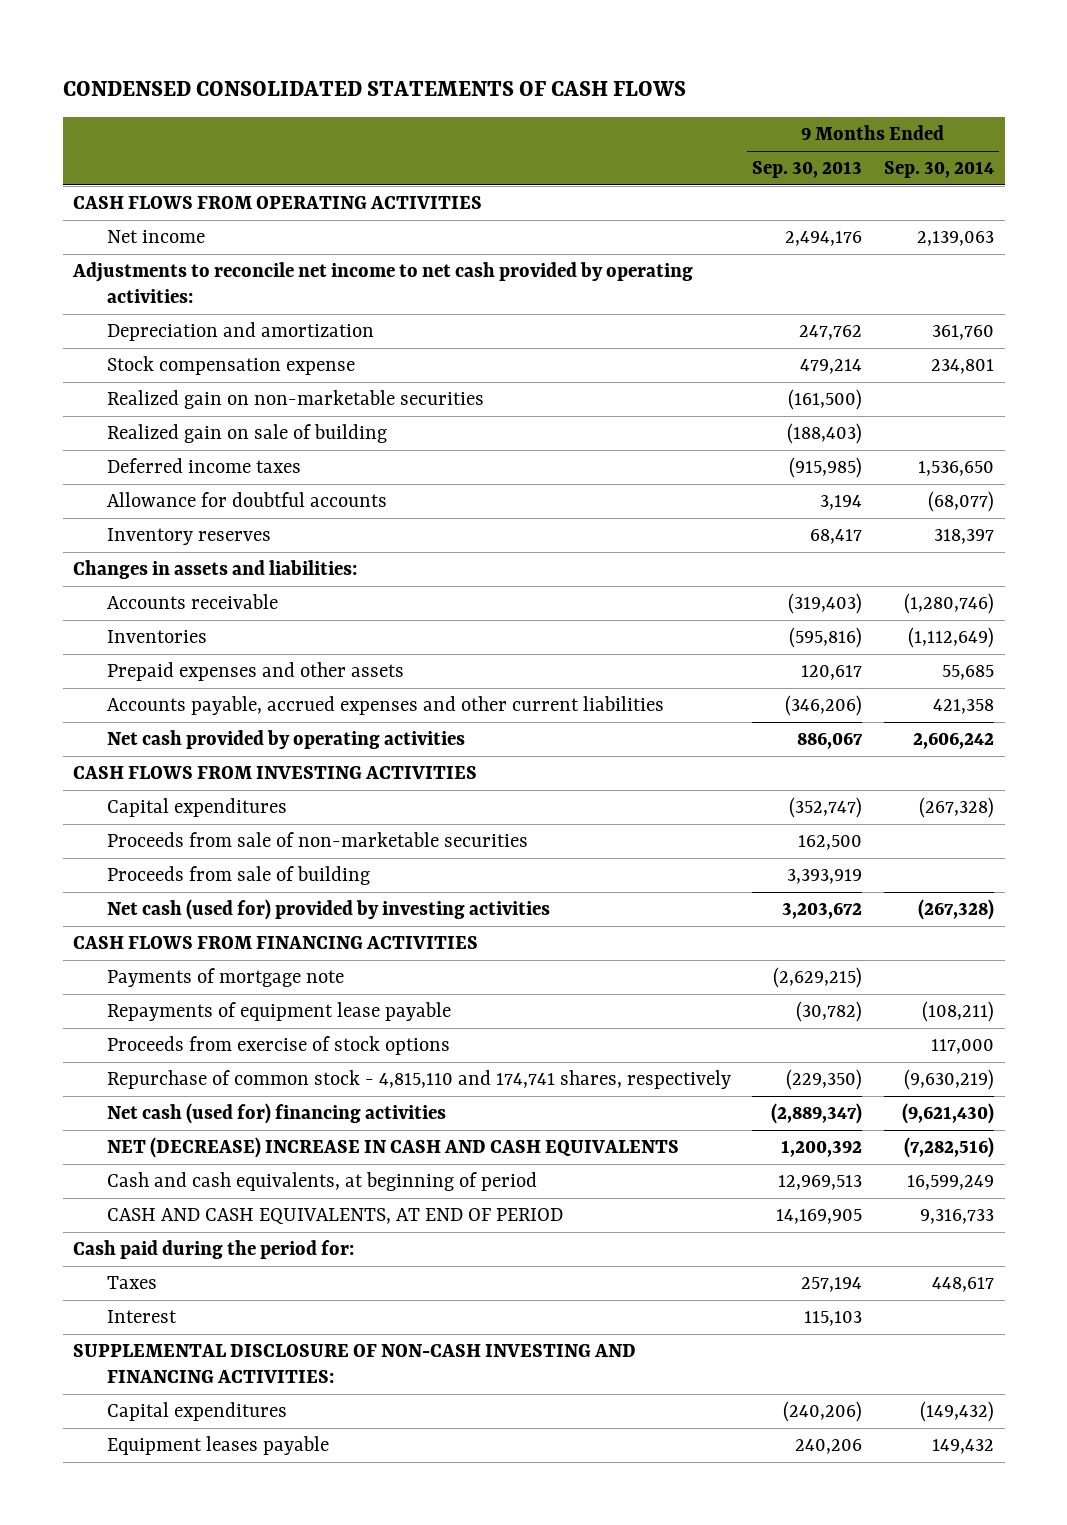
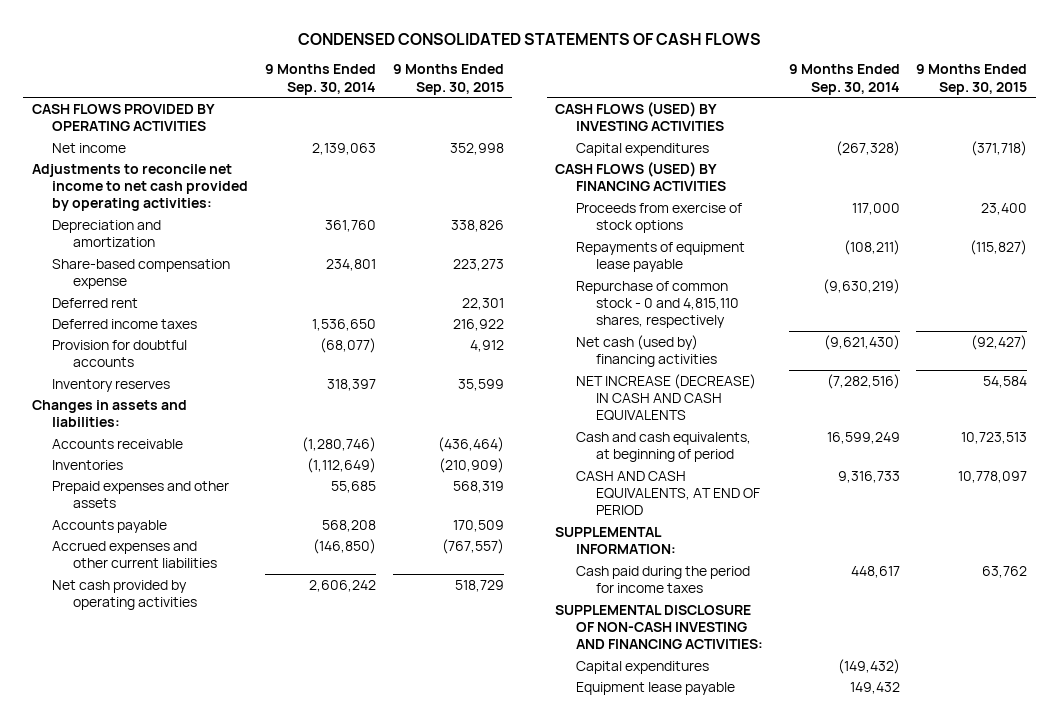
- | 9 Months Ended Sep. 30, 2013 | 9 Months Ended Sep. 30, 2014
+ | 9 Months Ended Sep. 30, 2014 | 9 Months Ended Sep. 30, 2015
- CASH FLOWS FROM OPERATING ACTIVITIES
+ CASH FLOWS PROVIDED BY OPERATING ACTIVITIES
- Stock compensation expense | 479,214 | 234,801
- Realized gain on non-marketable securities | (161,500) |
- Realized gain on sale of building | (188,403) |
+ Share-based compensation expense | 234,801 | 223,273
+ Deferred rent | | 22,301
- Allowance for doubtful accounts | 3,194 | (68,077)
+ Provision for doubtful accounts | (68,077) | 4,912
- Accounts payable, accrued expenses and other current liabilities | (346,206) | 421,358
+ Accounts payable | 568,208 | 170,509
+ Accrued expenses and other current liabilities | (146,850) | (767,557)
- CASH FLOWS FROM INVESTING ACTIVITIES
+ CASH FLOWS (USED) BY INVESTING ACTIVITIES
- Proceeds from sale of non-marketable securities | 162,500 |
- Proceeds from sale of building | 3,393,919 |
- Net cash (used for) provided by investing activities | 3,203,672 | (267,328)
- CASH FLOWS FROM FINANCING ACTIVITIES
- Payments of mortgage note | (2,629,215) |
+ CASH FLOWS (USED) BY FINANCING ACTIVITIES
- Repurchase of common stock - 4,815,110 and 174,741 shares, respectively | (229,350) | (9,630,219)
- Net cash (used for) financing activities | (2,889,347) | (9,621,430)
- NET (DECREASE) INCREASE IN CASH AND CASH EQUIVALENTS | 1,200,392 | (7,282,516)
moved down: Repayments of equipment lease payable | (108,211) | (115,827)
+ Repurchase of common stock - 0 and 4,815,110 shares, respectively | (9,630,219) |
+ Net cash (used by) financing activities | (9,621,430) | (92,427)
+ NET INCREASE (DECREASE) IN CASH AND CASH EQUIVALENTS | (7,282,516) | 54,584
- Cash paid during the period for:
- Taxes | 257,194 | 448,617
- Interest | 115,103 |
+ SUPPLEMENTAL INFORMATION:
+ Cash paid during the period for income taxes | 448,617 | 63,762
- Equipment leases payable | 240,206 | 149,432
+ Equipment lease payable | 149,432 |

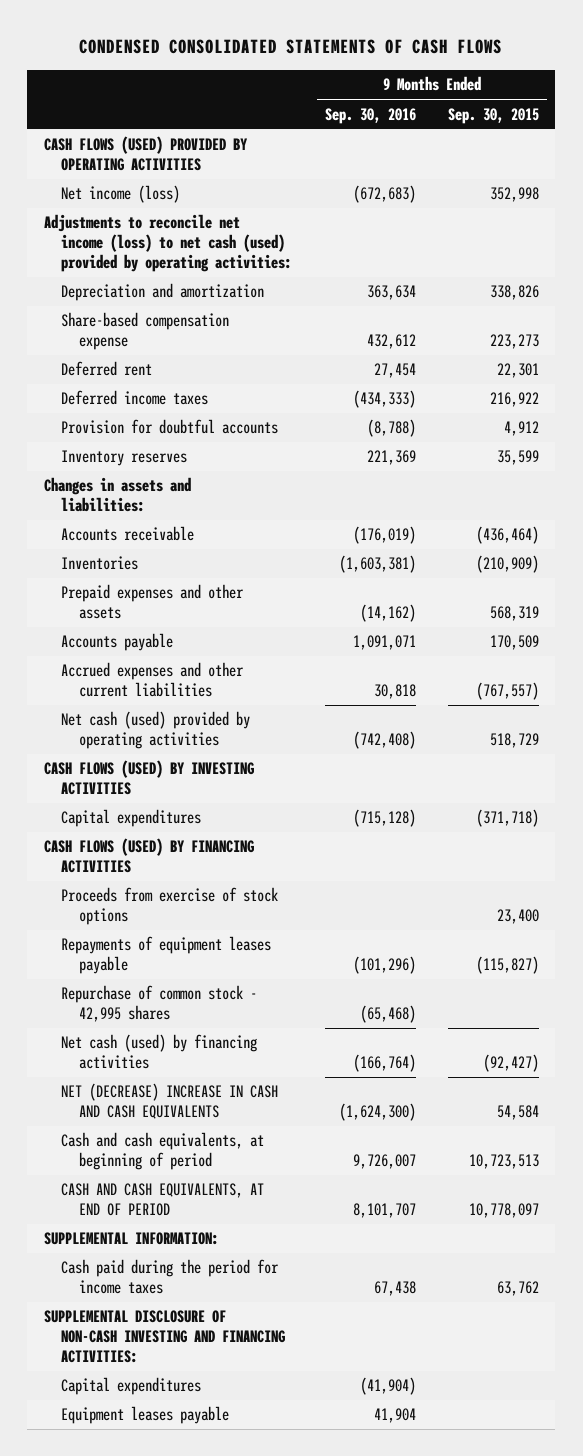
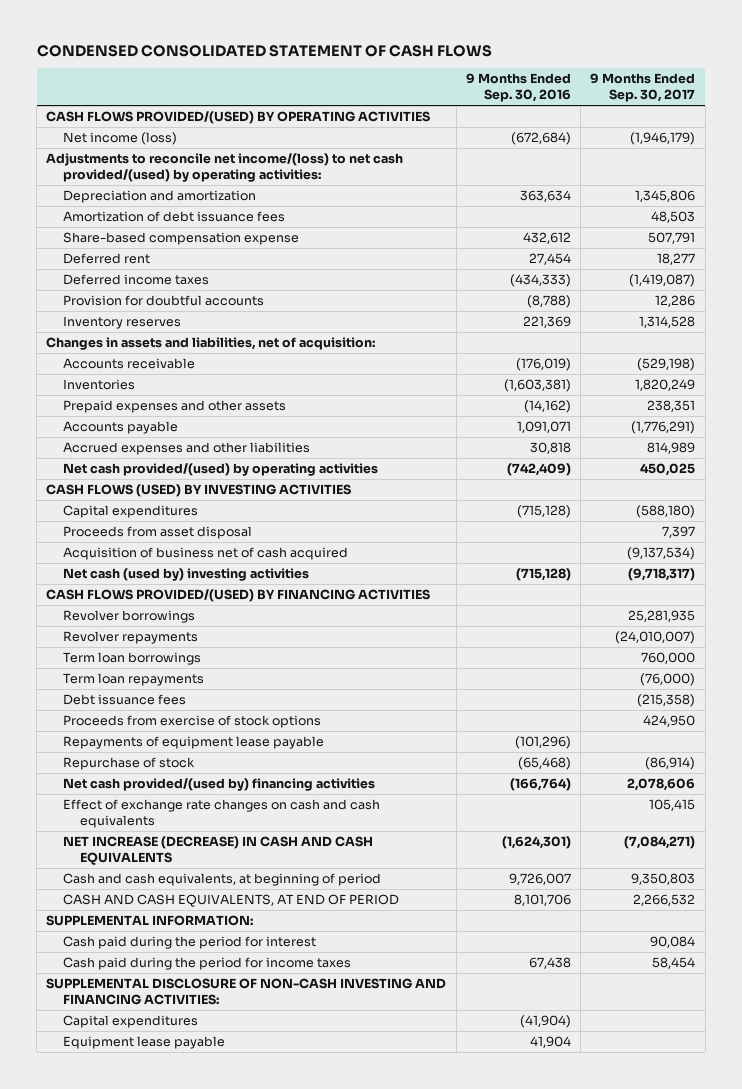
- CONDENSED CONSOLIDATED STATEMENTS OF CASH FLOWS
+ CONDENSED CONSOLIDATED STATEMENT OF CASH FLOWS
- | 9 Months Ended Sep. 30, 2016 | 9 Months Ended Sep. 30, 2015
+ | 9 Months Ended Sep. 30, 2016 | 9 Months Ended Sep. 30, 2017
- CASH FLOWS (USED) PROVIDED BY OPERATING ACTIVITIES
- Net income (loss) | (672,683) | 352,998
- Adjustments to reconcile net income (loss) to net cash (used) provided by operating activities:
+ CASH FLOWS PROVIDED/(USED) BY OPERATING ACTIVITIES
+ Net income (loss) | (672,684) | (1,946,179)
+ Adjustments to reconcile net income/(loss) to net cash provided/(used) by operating activities:
+ Amortization of debt issuance fees | | 48,503
- Changes in assets and liabilities:
+ Changes in assets and liabilities, net of acquisition:
- Accrued expenses and other current liabilities | 30,818 | (767,557)
- Net cash (used) provided by operating activities | (742,408) | 518,729
+ Accrued expenses and other liabilities | 30,818 | 814,989
+ Net cash provided/(used) by operating activities | (742,409) | 450,025
- CASH FLOWS (USED) BY FINANCING ACTIVITIES
+ Proceeds from asset disposal | | 7,397
+ Acquisition of business net of cash acquired | | (9,137,534)
+ Net cash (used by) investing activities | (715,128) | (9,718,317)
+ CASH FLOWS PROVIDED/(USED) BY FINANCING ACTIVITIES
+ Revolver borrowings | | 25,281,935
+ Revolver repayments | | (24,010,007)
+ Term loan borrowings | | 760,000
+ Term loan repayments | | (76,000)
+ Debt issuance fees | | (215,358)
- Repayments of equipment leases payable | (101,296) | (115,827)
- Repurchase of common stock - 42,995 shares | (65,468) |
- Net cash (used) by financing activities | (166,764) | (92,427)
- NET (DECREASE) INCREASE IN CASH AND CASH EQUIVALENTS | (1,624,300) | 54,584
+ Repayments of equipment lease payable | (101,296) |
+ Repurchase of stock | (65,468) | (86,914)
+ Net cash provided/(used by) financing activities | (166,764) | 2,078,606
+ Effect of exchange rate changes on cash and cash equivalents | | 105,415
+ NET INCREASE (DECREASE) IN CASH AND CASH EQUIVALENTS | (1,624,301) | (7,084,271)
- CASH AND CASH EQUIVALENTS, AT END OF PERIOD | 8,101,707 | 10,778,097
+ CASH AND CASH EQUIVALENTS, AT END OF PERIOD | 8,101,706 | 2,266,532
+ Cash paid during the period for interest | | 90,084
- Equipment leases payable | 41,904 |
+ Equipment lease payable | 41,904 |

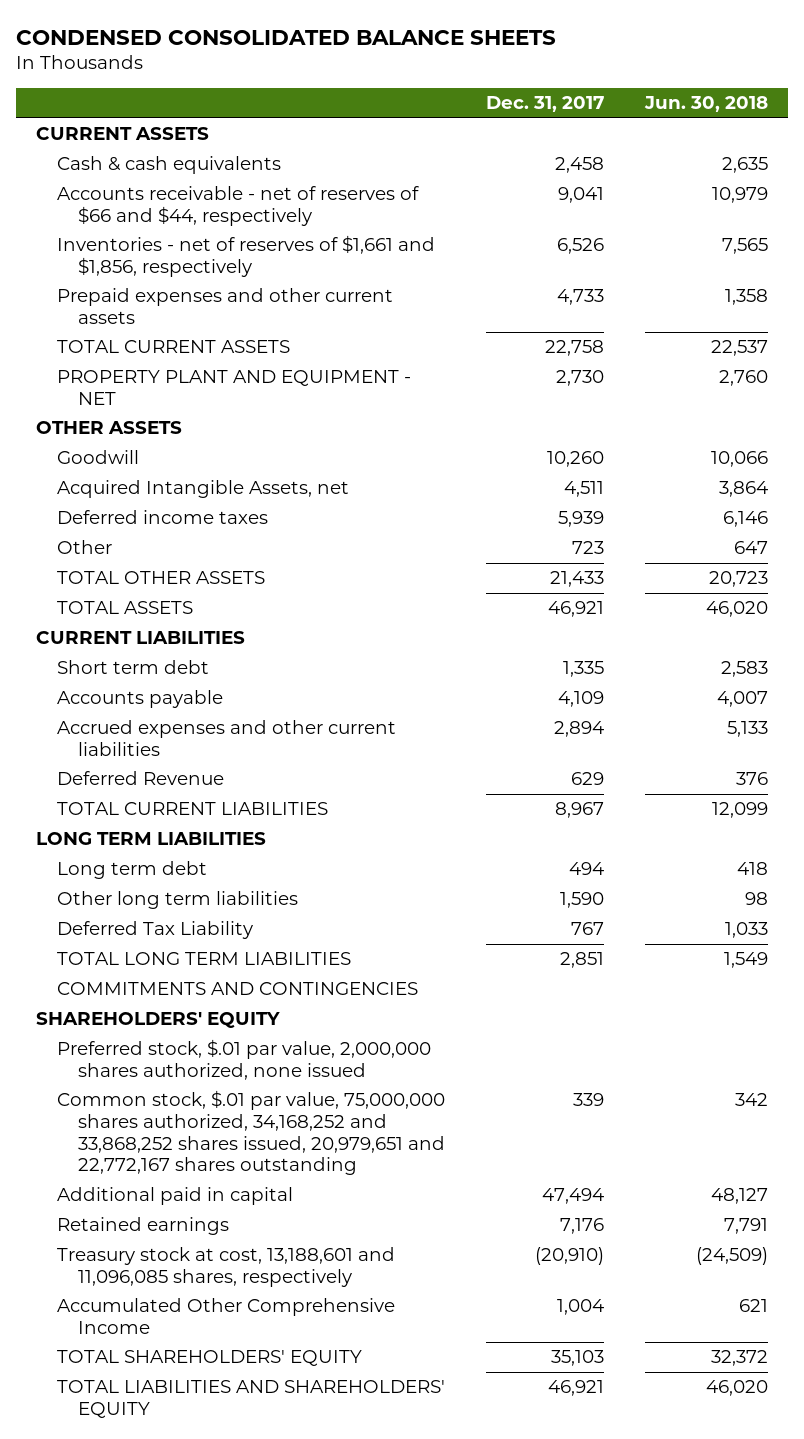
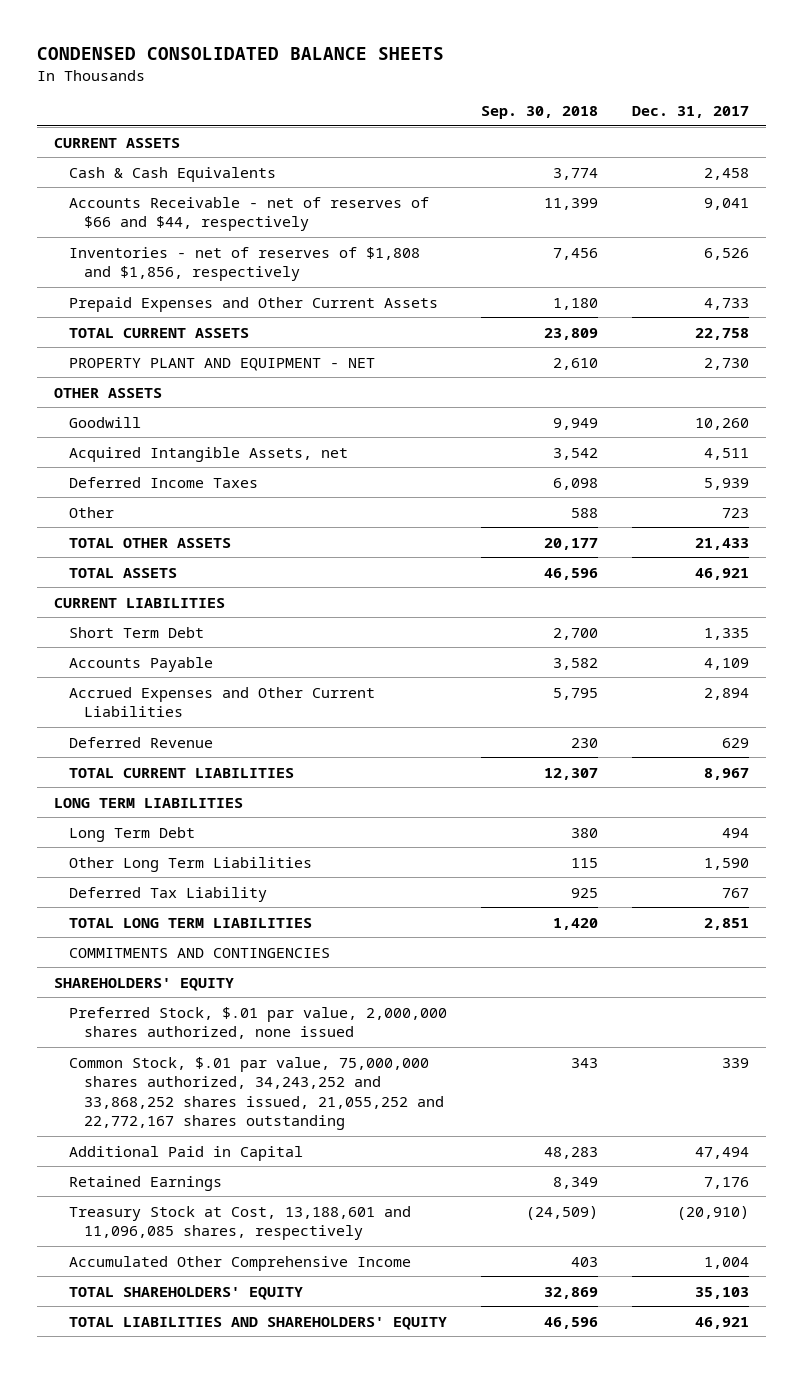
- | Dec. 31, 2017 | Jun. 30, 2018
+ | Sep. 30, 2018 | Dec. 31, 2017
- Cash & cash equivalents | 2,458 | 2,635
- Accounts receivable - net of reserves of $66 and $44, respectively | 9,041 | 10,979
- Inventories - net of reserves of $1,661 and $1,856, respectively | 6,526 | 7,565
- Prepaid expenses and other current assets | 4,733 | 1,358
+ Cash & Cash Equivalents | 3,774 | 2,458
+ Accounts Receivable - net of reserves of $66 and $44, respectively | 11,399 | 9,041
+ Inventories - net of reserves of $1,808 and $1,856, respectively | 7,456 | 6,526
+ Prepaid Expenses and Other Current Assets | 1,180 | 4,733
- Deferred income taxes | 5,939 | 6,146
+ Deferred Income Taxes | 6,098 | 5,939
- Short term debt | 1,335 | 2,583
- Accounts payable | 4,109 | 4,007
- Accrued expenses and other current liabilities | 2,894 | 5,133
+ Short Term Debt | 2,700 | 1,335
+ Accounts Payable | 3,582 | 4,109
+ Accrued Expenses and Other Current Liabilities | 5,795 | 2,894
- Long term debt | 494 | 418
- Other long term liabilities | 1,590 | 98
+ Long Term Debt | 380 | 494
+ Other Long Term Liabilities | 115 | 1,590
- Preferred stock, $.01 par value, 2,000,000 shares authorized, none issued
- Common stock, $.01 par value, 75,000,000 shares authorized, 34,168,252 and 33,868,252 shares issued, 20,979,651 and 22,772,167 shares outstanding | 339 | 342
- Additional paid in capital | 47,494 | 48,127
- Retained earnings | 7,176 | 7,791
- Treasury stock at cost, 13,188,601 and 11,096,085 shares, respectively | (20,910) | (24,509)
+ Preferred Stock, $.01 par value, 2,000,000 shares authorized, none issued
+ Common Stock, $.01 par value, 75,000,000 shares authorized, 34,243,252 and 33,868,252 shares issued, 21,055,252 and 22,772,167 shares outstanding | 343 | 339
+ Additional Paid in Capital | 48,283 | 47,494
+ Retained Earnings | 8,349 | 7,176
+ Treasury Stock at Cost, 13,188,601 and 11,096,085 shares, respectively | (24,509) | (20,910)

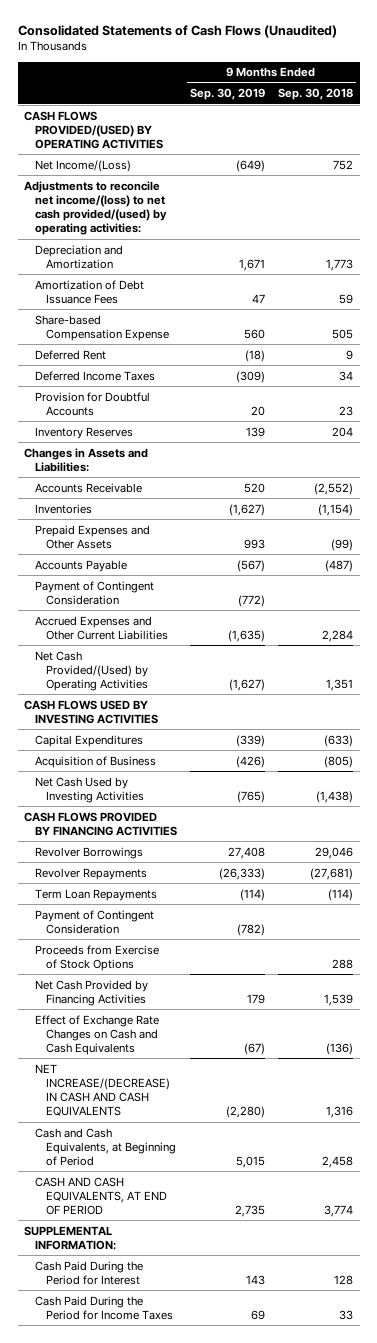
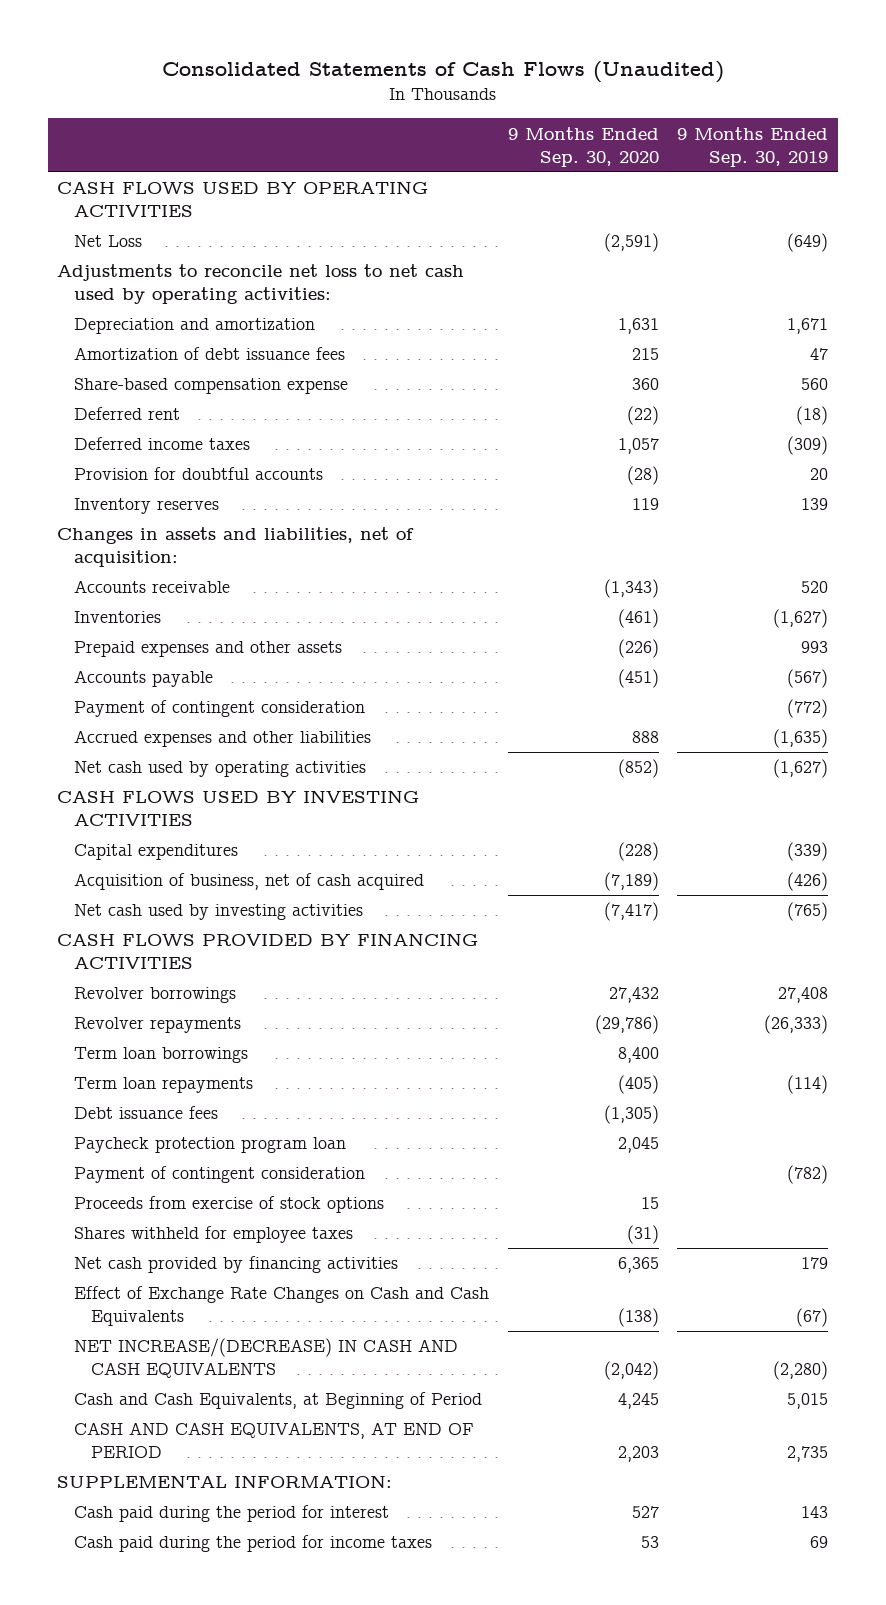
- | 9 Months Ended Sep. 30, 2019 | 9 Months Ended Sep. 30, 2018
+ | 9 Months Ended Sep. 30, 2020 | 9 Months Ended Sep. 30, 2019
- CASH FLOWS PROVIDED/(USED) BY OPERATING ACTIVITIES
- Net Income/(Loss) | (649) | 752
- Adjustments to reconcile net income/(loss) to net cash provided/(used) by operating activities:
- Depreciation and Amortization | 1,671 | 1,773
- Amortization of Debt Issuance Fees | 47 | 59
- Share-based Compensation Expense | 560 | 505
- Deferred Rent | (18) | 9
- Deferred Income Taxes | (309) | 34
- Provision for Doubtful Accounts | 20 | 23
- Inventory Reserves | 139 | 204
- Changes in Assets and Liabilities:
- Accounts Receivable | 520 | (2,552)
+ CASH FLOWS USED BY OPERATING ACTIVITIES
+ Net Loss | (2,591) | (649)
+ Adjustments to reconcile net loss to net cash used by operating activities:
+ Depreciation and amortization | 1,631 | 1,671
+ Amortization of debt issuance fees | 215 | 47
+ Share-based compensation expense | 360 | 560
+ Deferred rent | (22) | (18)
+ Deferred income taxes | 1,057 | (309)
+ Provision for doubtful accounts | (28) | 20
+ Inventory reserves | 119 | 139
+ Changes in assets and liabilities, net of acquisition:
+ Accounts receivable | (1,343) | 520
- Prepaid Expenses and Other Assets | 993 | (99)
- Accounts Payable | (567) | (487)
- Payment of Contingent Consideration | (772) |
- Accrued Expenses and Other Current Liabilities | (1,635) | 2,284
- Net Cash Provided/(Used) by Operating Activities | (1,627) | 1,351
+ Prepaid expenses and other assets | (226) | 993
+ Accounts payable | (451) | (567)
+ Payment of contingent consideration | | (772)
+ Accrued expenses and other liabilities | 888 | (1,635)
+ Net cash used by operating activities | (852) | (1,627)
- Capital Expenditures | (339) | (633)
- Acquisition of Business | (426) | (805)
- Net Cash Used by Investing Activities | (765) | (1,438)
+ Capital expenditures | (228) | (339)
+ Acquisition of business, net of cash acquired | (7,189) | (426)
+ Net cash used by investing activities | (7,417) | (765)
- Revolver Borrowings | 27,408 | 29,046
- Revolver Repayments | (26,333) | (27,681)
- Term Loan Repayments | (114) | (114)
- Payment of Contingent Consideration | (782) |
- Proceeds from Exercise of Stock Options | | 288
- Net Cash Provided by Financing Activities | 179 | 1,539
+ Revolver borrowings | 27,432 | 27,408
+ Revolver repayments | (29,786) | (26,333)
+ Term loan borrowings | 8,400 |
+ Term loan repayments | (405) | (114)
+ Debt issuance fees | (1,305) |
+ Paycheck protection program loan | 2,045 |
+ Payment of contingent consideration | | (782)
+ Proceeds from exercise of stock options | 15 |
+ Shares withheld for employee taxes | (31) |
+ Net cash provided by financing activities | 6,365 | 179
- Cash Paid During the Period for Interest | 143 | 128
- Cash Paid During the Period for Income Taxes | 69 | 33
+ Cash paid during the period for interest | 527 | 143
+ Cash paid during the period for income taxes | 53 | 69

